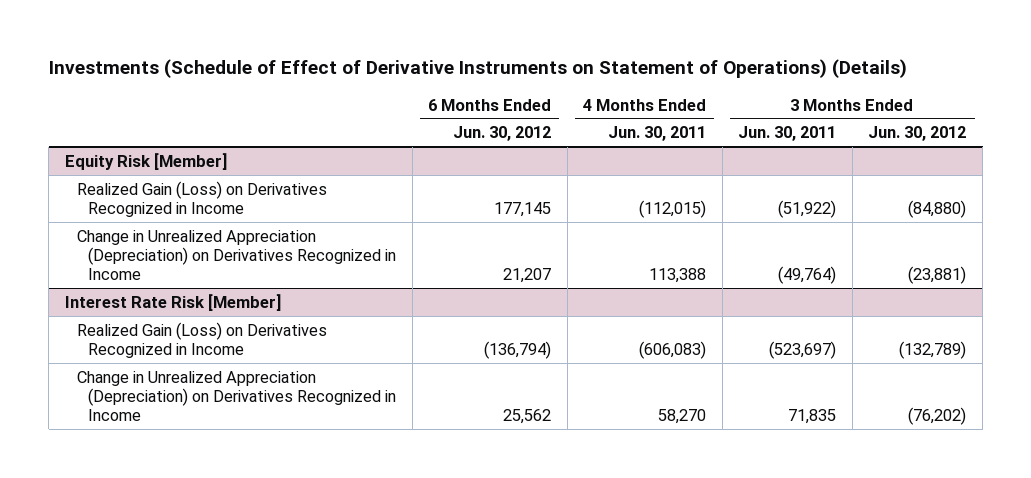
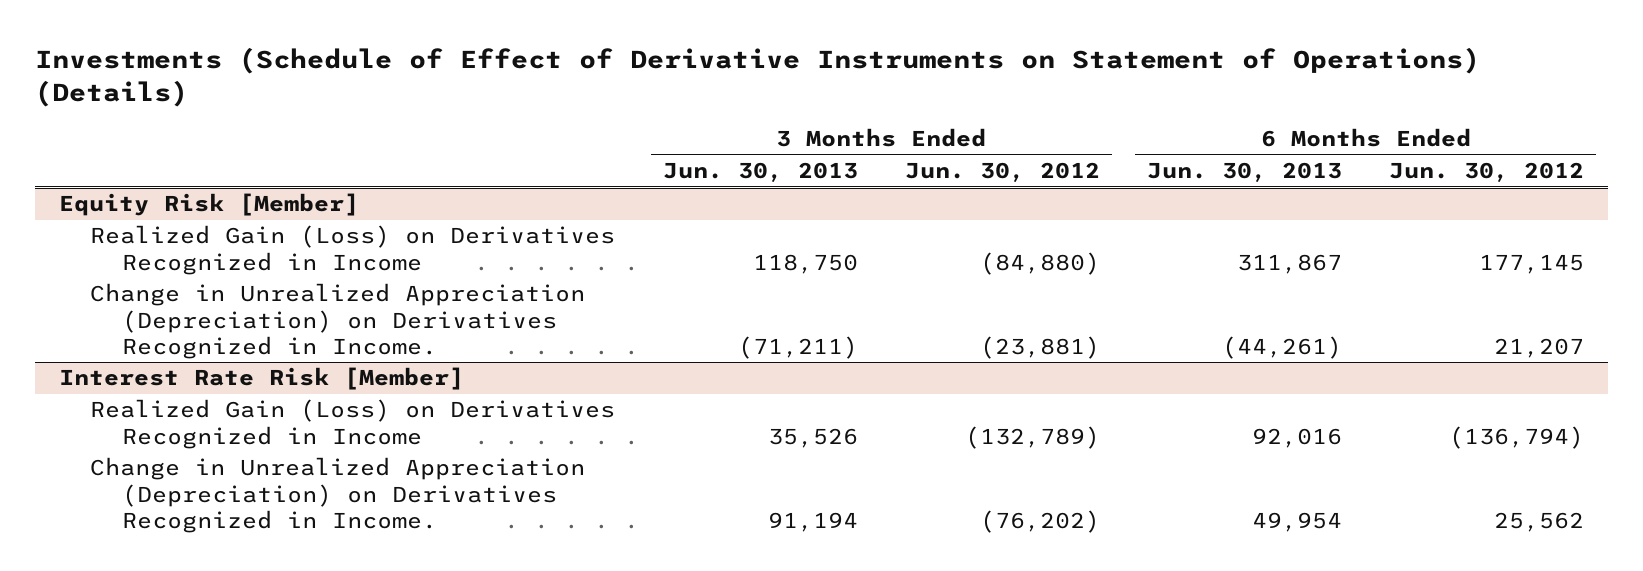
- | 6 Months Ended Jun. 30, 2012 | 4 Months Ended Jun. 30, 2011 | 3 Months Ended Jun. 30, 2011 | 3 Months Ended Jun. 30, 2012
+ | 3 Months Ended Jun. 30, 2013 | 3 Months Ended Jun. 30, 2012 | 6 Months Ended Jun. 30, 2013 | 6 Months Ended Jun. 30, 2012
@ Equity Risk [Member]
- Change in Unrealized Appreciation (Depreciation) on Derivatives Recognized in Income | 21,207 | 113,388 | (49,764) | (23,881)
+ Change in Unrealized Appreciation (Depreciation) on Derivatives Recognized in Income. | (71,211) | (23,881) | (44,261) | 21,207
@ Interest Rate Risk [Member]
- Change in Unrealized Appreciation (Depreciation) on Derivatives Recognized in Income | 25,562 | 58,270 | 71,835 | (76,202)
+ Change in Unrealized Appreciation (Depreciation) on Derivatives Recognized in Income. | 91,194 | (76,202) | 49,954 | 25,562

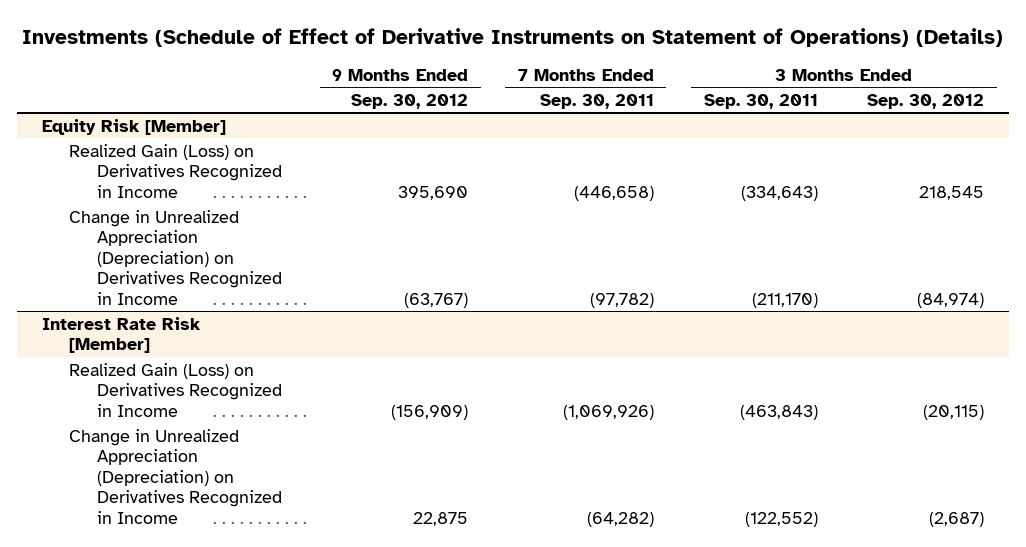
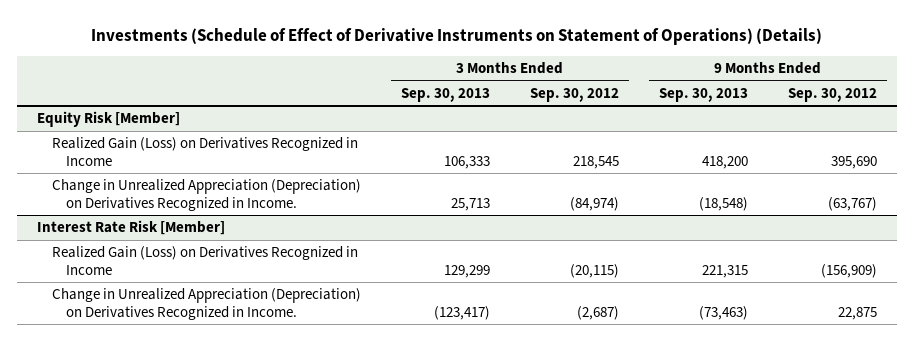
- | 9 Months Ended Sep. 30, 2012 | 7 Months Ended Sep. 30, 2011 | 3 Months Ended Sep. 30, 2011 | 3 Months Ended Sep. 30, 2012
+ | 3 Months Ended Sep. 30, 2013 | 3 Months Ended Sep. 30, 2012 | 9 Months Ended Sep. 30, 2013 | 9 Months Ended Sep. 30, 2012
@ Equity Risk [Member]
- Change in Unrealized Appreciation (Depreciation) on Derivatives Recognized in Income | (63,767) | (97,782) | (211,170) | (84,974)
+ Change in Unrealized Appreciation (Depreciation) on Derivatives Recognized in Income. | 25,713 | (84,974) | (18,548) | (63,767)
@ Interest Rate Risk [Member]
- Change in Unrealized Appreciation (Depreciation) on Derivatives Recognized in Income | 22,875 | (64,282) | (122,552) | (2,687)
+ Change in Unrealized Appreciation (Depreciation) on Derivatives Recognized in Income. | (123,417) | (2,687) | (73,463) | 22,875

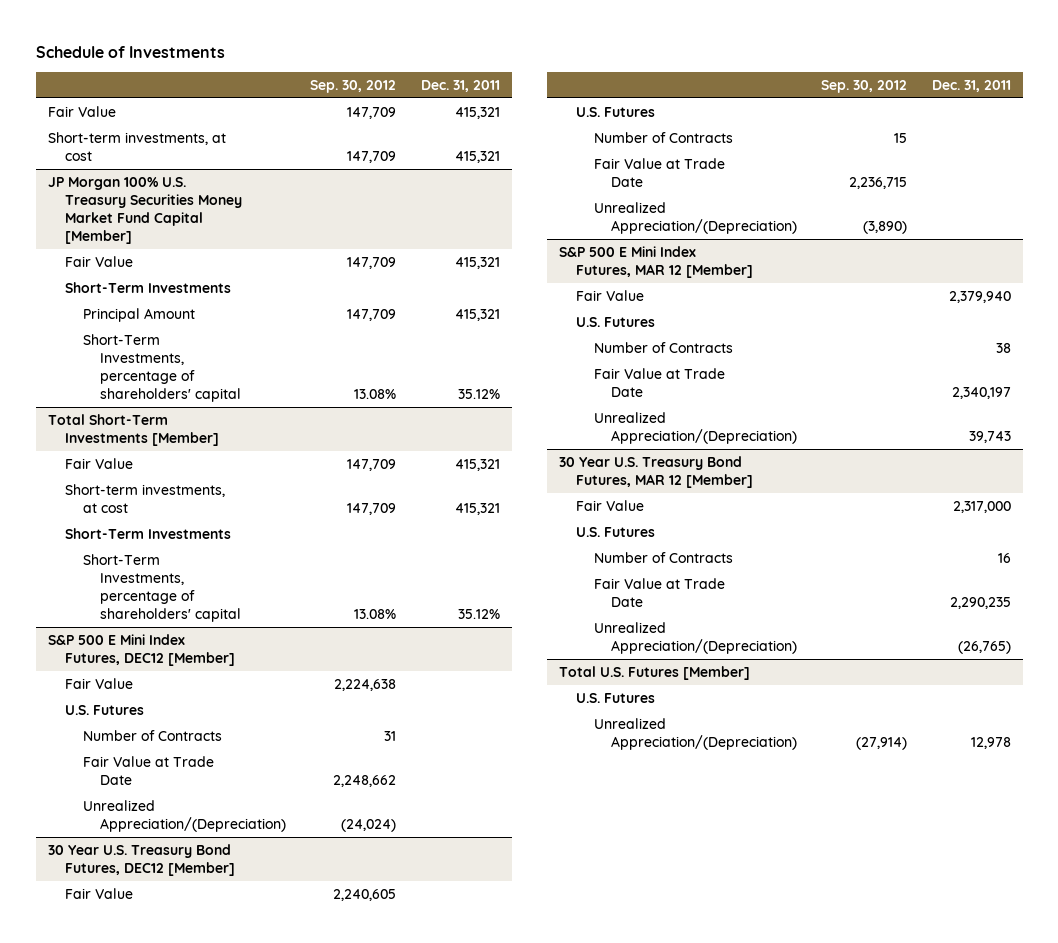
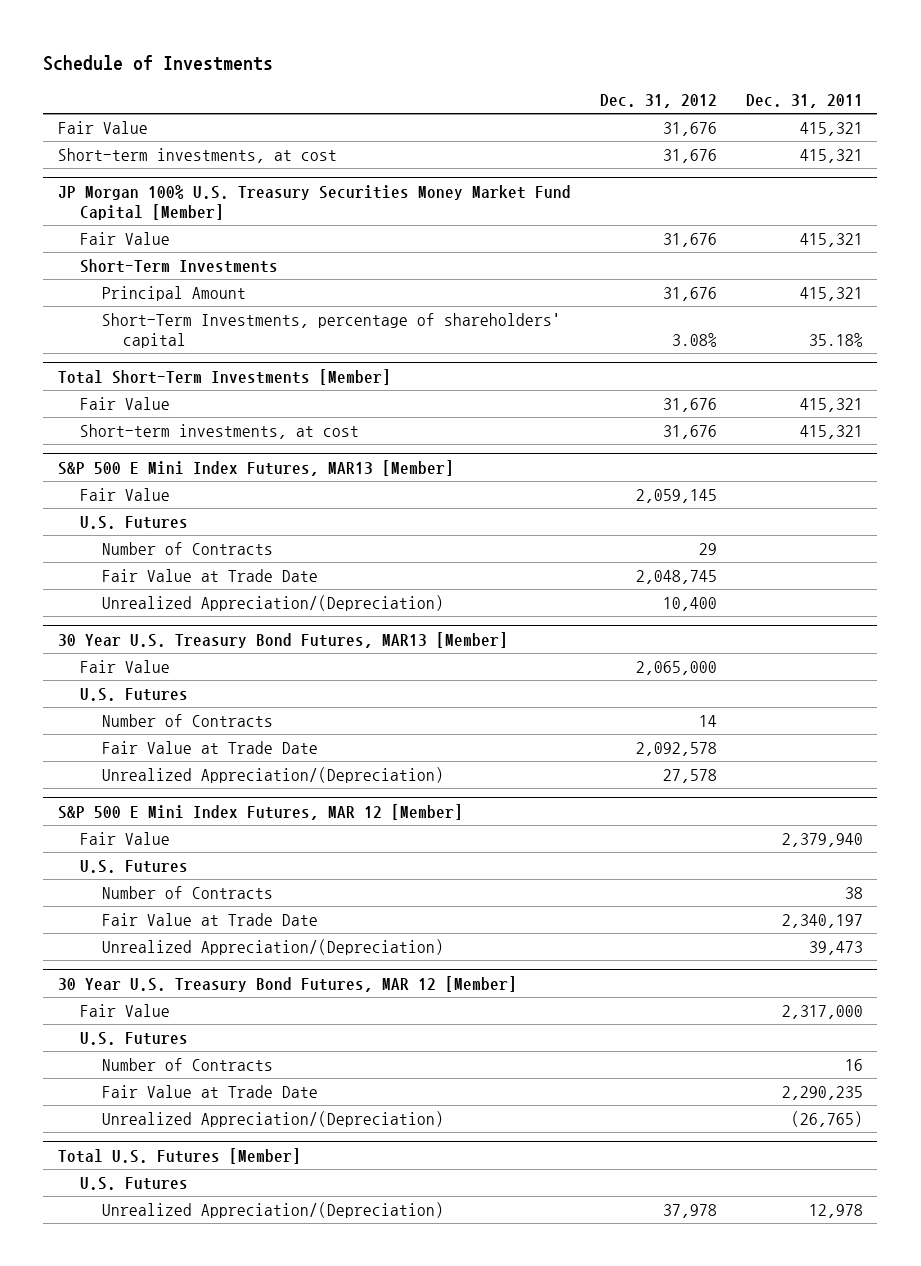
- | Sep. 30, 2012 | Dec. 31, 2011
+ | Dec. 31, 2012 | Dec. 31, 2011
@ JP Morgan 100% U.S. Treasury Securities Money Market Fund Capital [Member]
- Short-Term Investments, percentage of shareholders' capital | 13.08% | 35.12%
+ Short-Term Investments, percentage of shareholders' capital | 3.08% | 35.18%
@ Total Short-Term Investments [Member]
- Short-Term Investments
- Short-Term Investments, percentage of shareholders' capital | 13.08% | 35.12%
- S&P 500 E Mini Index Futures, DEC12 [Member]
+ S&P 500 E Mini Index Futures, MAR13 [Member]
- 30 Year U.S. Treasury Bond Futures, DEC12 [Member]
+ 30 Year U.S. Treasury Bond Futures, MAR13 [Member]
@ S&P 500 E Mini Index Futures, MAR 12 [Member]
- Unrealized Appreciation/(Depreciation) | | 39,743
+ Unrealized Appreciation/(Depreciation) | | 39,473

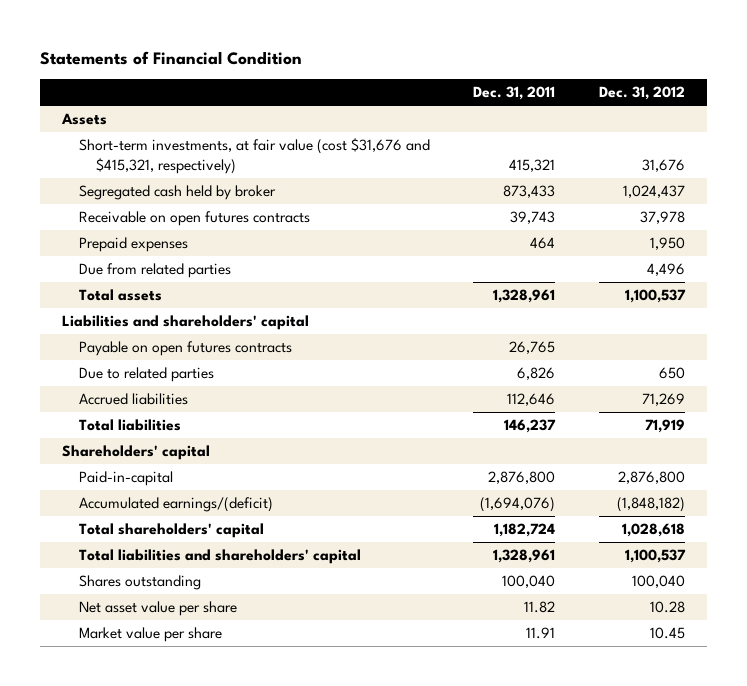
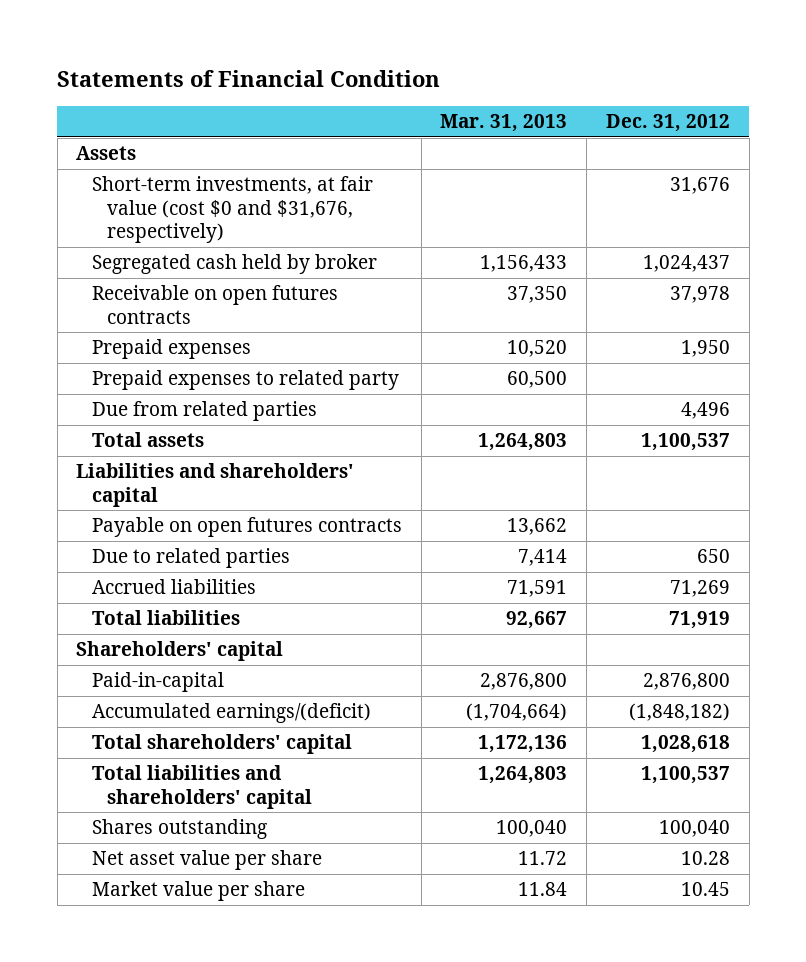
- | Dec. 31, 2011 | Dec. 31, 2012
+ | Mar. 31, 2013 | Dec. 31, 2012
- Short-term investments, at fair value (cost $31,676 and $415,321, respectively) | 415,321 | 31,676
+ Short-term investments, at fair value (cost $0 and $31,676, respectively) | | 31,676
+ Prepaid expenses to related party | 60,500 |

